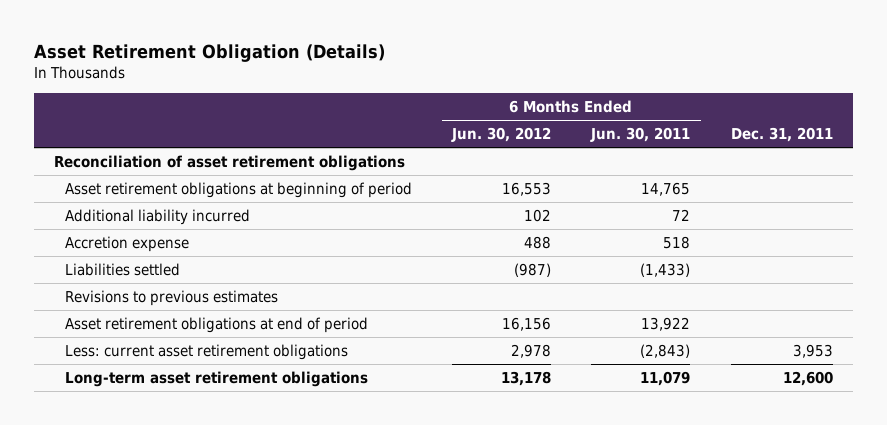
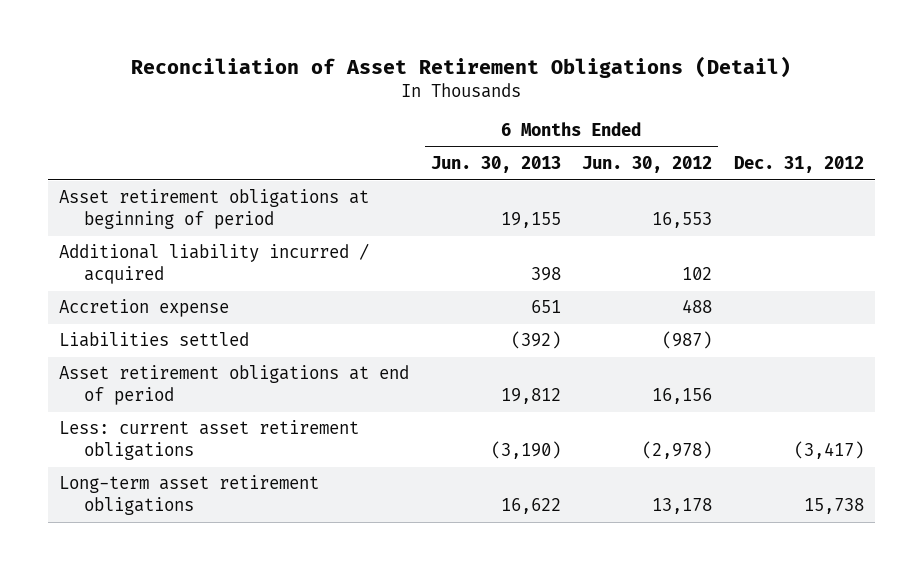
- Asset Retirement Obligation (Details)
+ Reconciliation of Asset Retirement Obligations (Detail)
- | 6 Months Ended Jun. 30, 2012 | 6 Months Ended Jun. 30, 2011 | Dec. 31, 2011
+ | 6 Months Ended Jun. 30, 2013 | 6 Months Ended Jun. 30, 2012 | Dec. 31, 2012
- Reconciliation of asset retirement obligations
- Additional liability incurred | 102 | 72 |
+ Additional liability incurred / acquired | 398 | 102 |
- Revisions to previous estimates
- Less: current asset retirement obligations | 2,978 | (2,843) | 3,953
+ Less: current asset retirement obligations | (3,190) | (2,978) | (3,417)

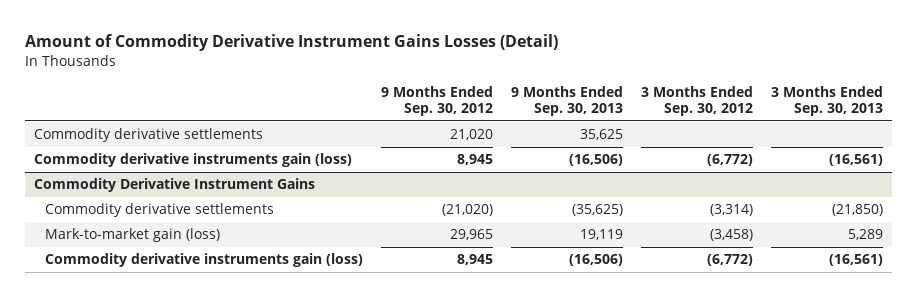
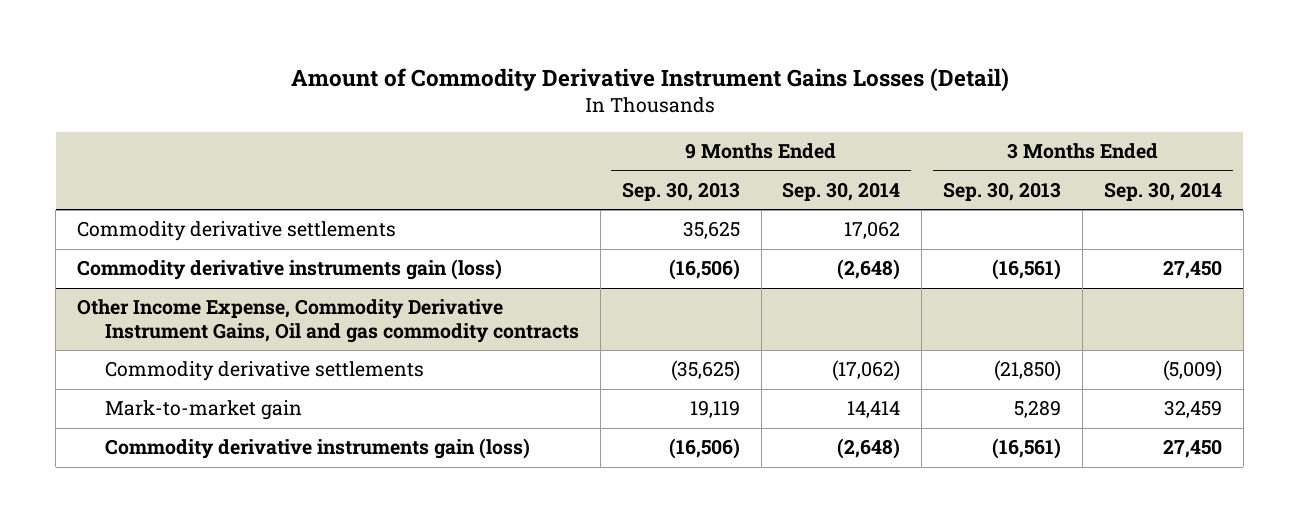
- | 9 Months Ended Sep. 30, 2012 | 9 Months Ended Sep. 30, 2013 | 3 Months Ended Sep. 30, 2012 | 3 Months Ended Sep. 30, 2013
+ | 9 Months Ended Sep. 30, 2013 | 9 Months Ended Sep. 30, 2014 | 3 Months Ended Sep. 30, 2013 | 3 Months Ended Sep. 30, 2014
- Commodity Derivative Instrument Gains
+ Other Income Expense, Commodity Derivative Instrument Gains, Oil and gas commodity contracts
- Mark-to-market gain (loss) | 29,965 | 19,119 | (3,458) | 5,289
+ Mark-to-market gain | 19,119 | 14,414 | 5,289 | 32,459

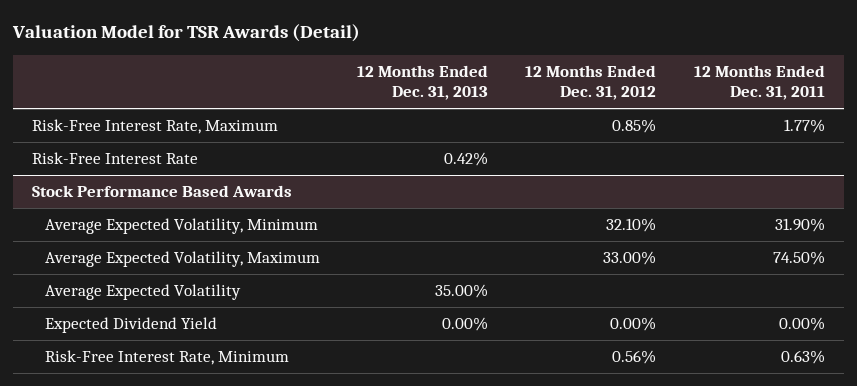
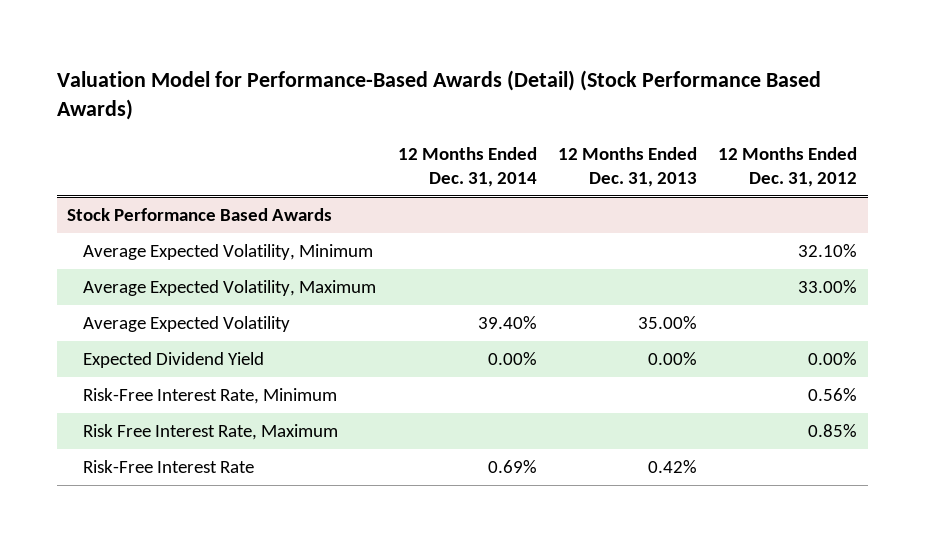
- Valuation Model for TSR Awards (Detail)
+ Valuation Model for Performance-Based Awards (Detail) (Stock Performance Based Awards)
- | 12 Months Ended Dec. 31, 2013 | 12 Months Ended Dec. 31, 2012 | 12 Months Ended Dec. 31, 2011
+ | 12 Months Ended Dec. 31, 2014 | 12 Months Ended Dec. 31, 2013 | 12 Months Ended Dec. 31, 2012
- Risk-Free Interest Rate, Maximum | | 0.85% | 1.77%
- Risk-Free Interest Rate | 0.42% | |
@ Stock Performance Based Awards
+ Risk Free Interest Rate, Maximum | | | 0.85%
+ Risk-Free Interest Rate | 0.69% | 0.42% |

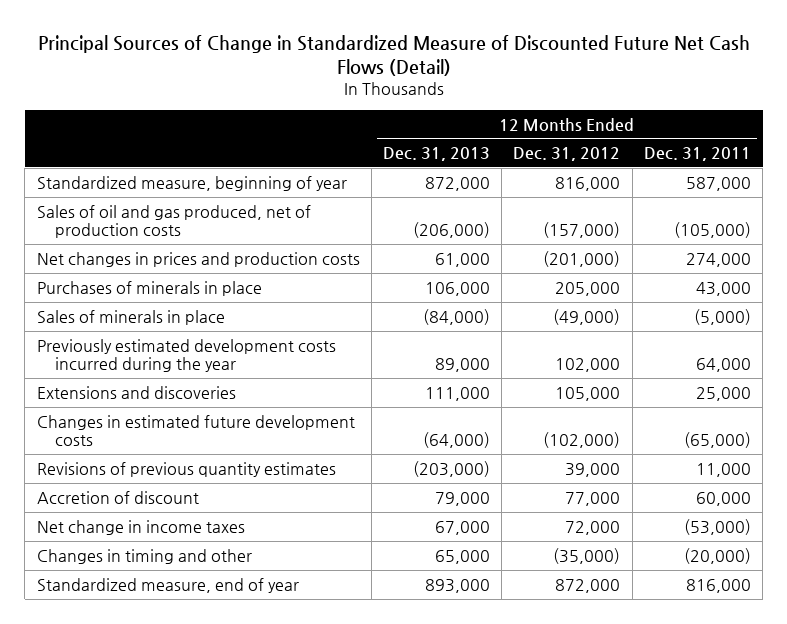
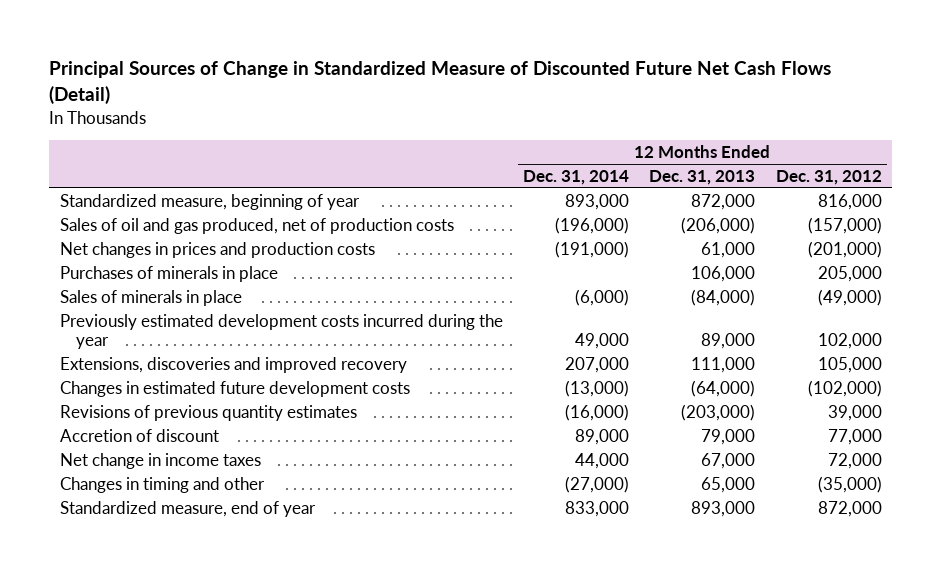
- | 12 Months Ended Dec. 31, 2013 | 12 Months Ended Dec. 31, 2012 | 12 Months Ended Dec. 31, 2011
+ | 12 Months Ended Dec. 31, 2014 | 12 Months Ended Dec. 31, 2013 | 12 Months Ended Dec. 31, 2012
- Extensions and discoveries | 111,000 | 105,000 | 25,000
+ Extensions, discoveries and improved recovery | 207,000 | 111,000 | 105,000

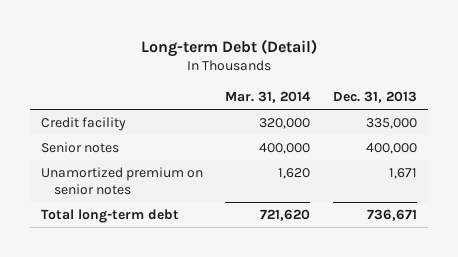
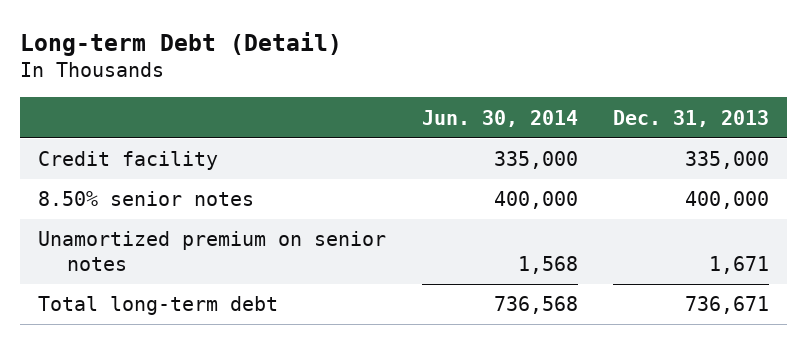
- | Mar. 31, 2014 | Dec. 31, 2013
+ | Jun. 30, 2014 | Dec. 31, 2013
- Senior notes | 400,000 | 400,000
+ 8.50% senior notes | 400,000 | 400,000

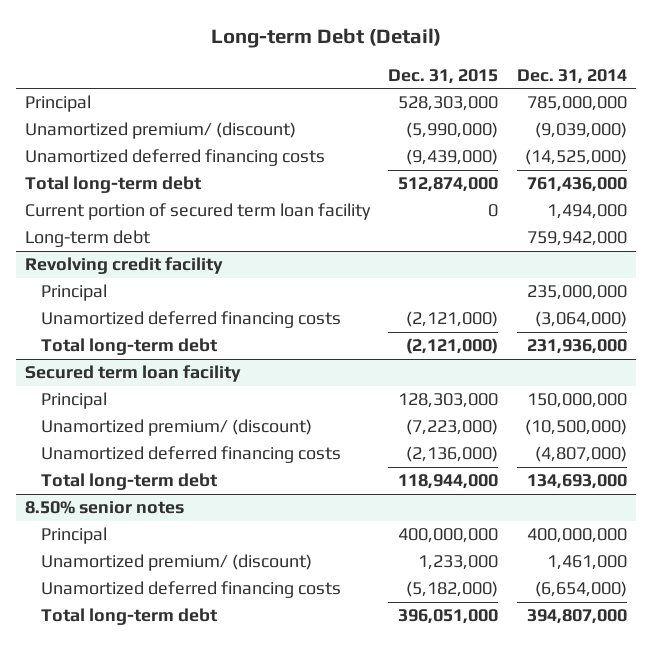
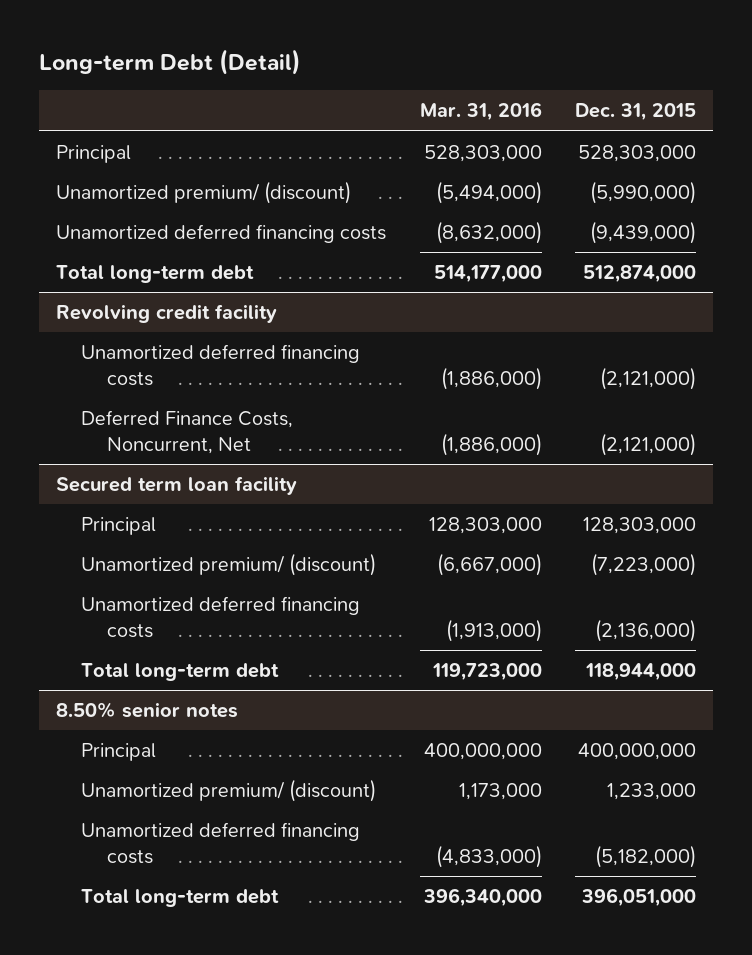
- | Dec. 31, 2015 | Dec. 31, 2014
+ | Mar. 31, 2016 | Dec. 31, 2015
- Current portion of secured term loan facility | 0 | 1,494,000
- Long-term debt | | 759,942,000
@ Revolving credit facility
- Principal | | 235,000,000
- Total long-term debt | (2,121,000) | 231,936,000
+ Deferred Finance Costs, Noncurrent, Net | (1,886,000) | (2,121,000)

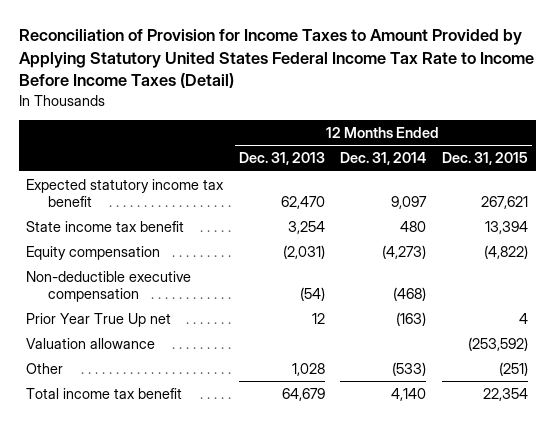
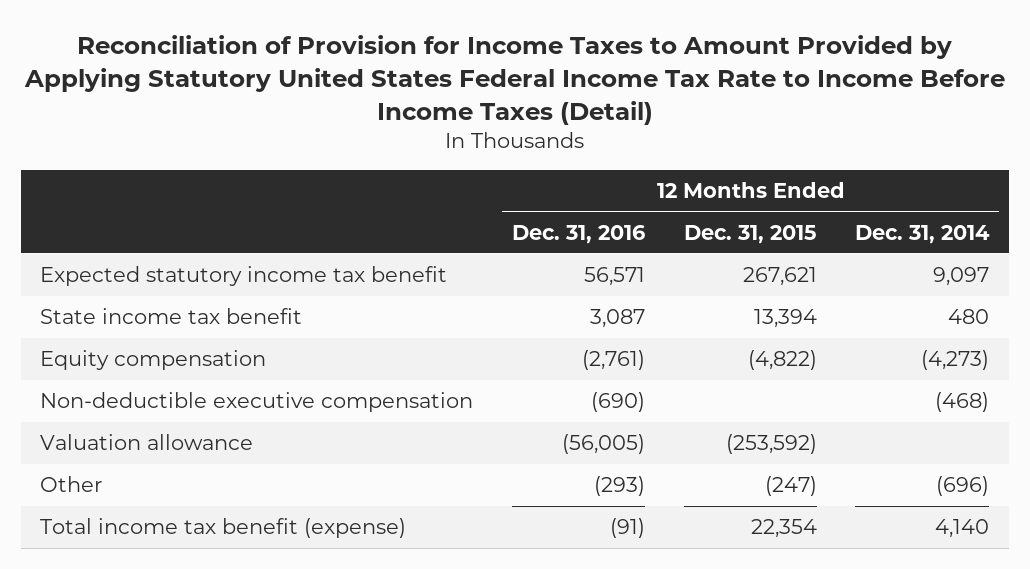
- | 12 Months Ended Dec. 31, 2013 | 12 Months Ended Dec. 31, 2014 | 12 Months Ended Dec. 31, 2015
+ | 12 Months Ended Dec. 31, 2016 | 12 Months Ended Dec. 31, 2015 | 12 Months Ended Dec. 31, 2014
- Prior Year True Up net | 12 | (163) | 4
- Other | 1,028 | (533) | (251)
- Total income tax benefit | 64,679 | 4,140 | 22,354
+ Other | (293) | (247) | (696)
+ Total income tax benefit (expense) | (91) | 22,354 | 4,140

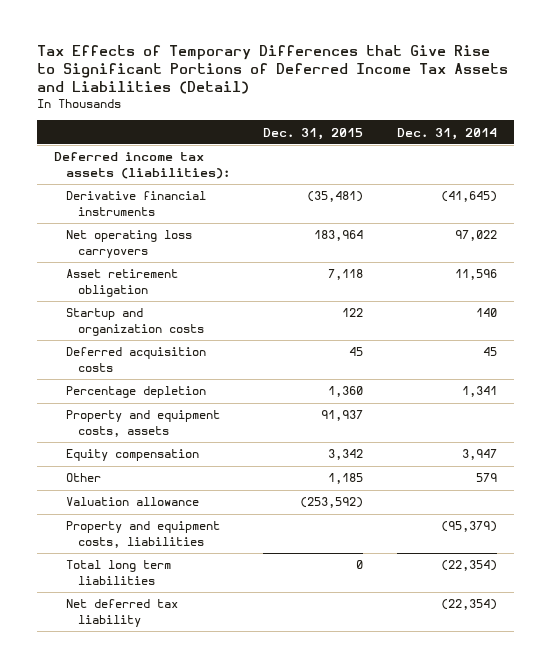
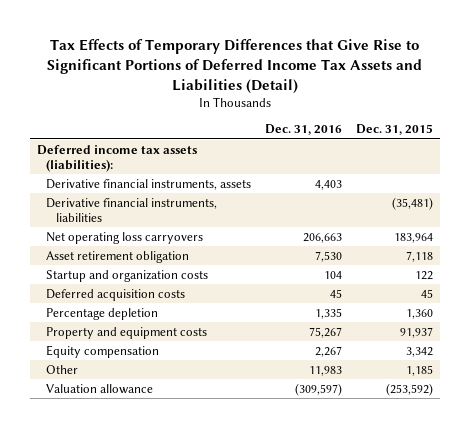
- | Dec. 31, 2015 | Dec. 31, 2014
+ | Dec. 31, 2016 | Dec. 31, 2015
- Derivative financial instruments | (35,481) | (41,645)
+ Derivative financial instruments, assets | 4,403 |
+ Derivative financial instruments, liabilities | | (35,481)
- Property and equipment costs, assets | 91,937 |
+ Property and equipment costs | 75,267 | 91,937
- Property and equipment costs, liabilities | | (95,379)
- Total long term liabilities | 0 | (22,354)
- Net deferred tax liability | | (22,354)

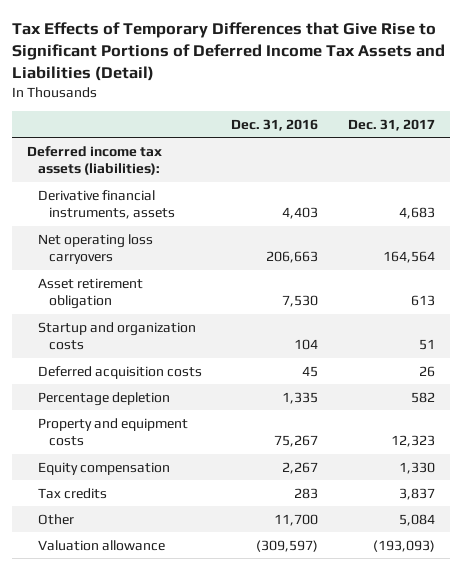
- | Dec. 31, 2016 | Dec. 31, 2015
+ | Dec. 31, 2016 | Dec. 31, 2017
- Derivative financial instruments, liabilities | | (35,481)
- Other | 11,983 | 1,185
+ Tax credits | 283 | 3,837
+ Other | 11,700 | 5,084

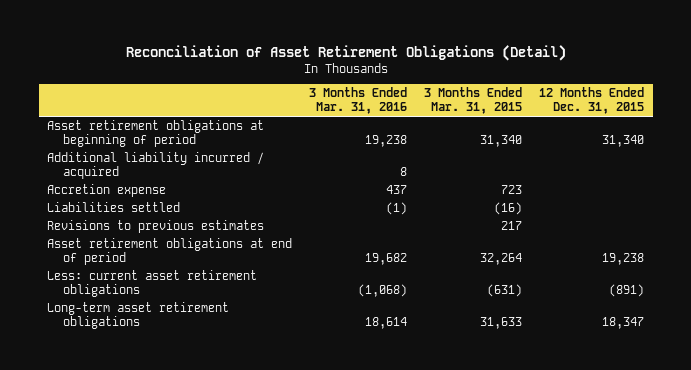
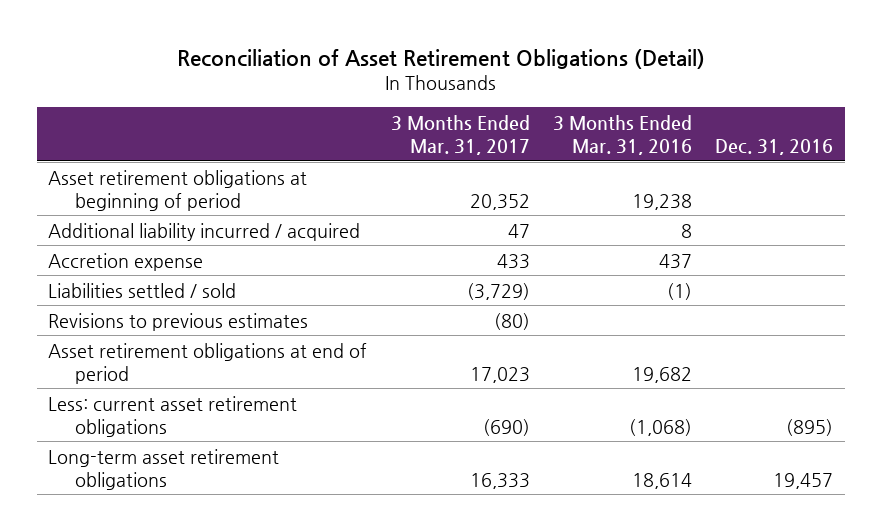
- | 3 Months Ended Mar. 31, 2016 | 3 Months Ended Mar. 31, 2015 | 12 Months Ended Dec. 31, 2015
+ | 3 Months Ended Mar. 31, 2017 | 3 Months Ended Mar. 31, 2016 | Dec. 31, 2016
- Liabilities settled | (1) | (16) |
+ Liabilities settled / sold | (3,729) | (1) |

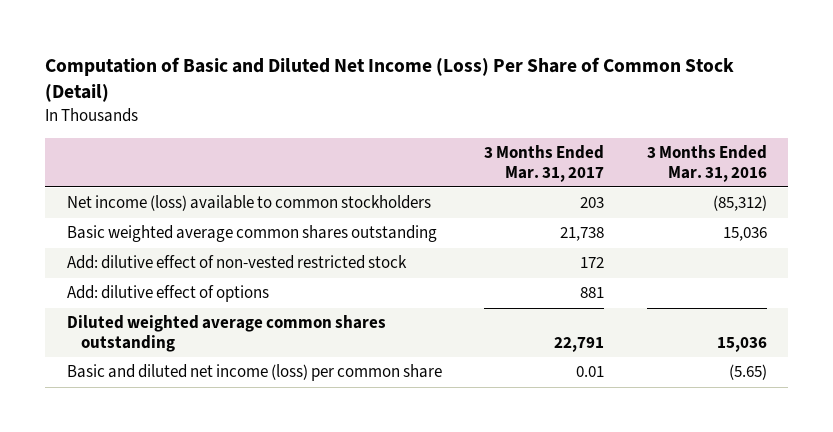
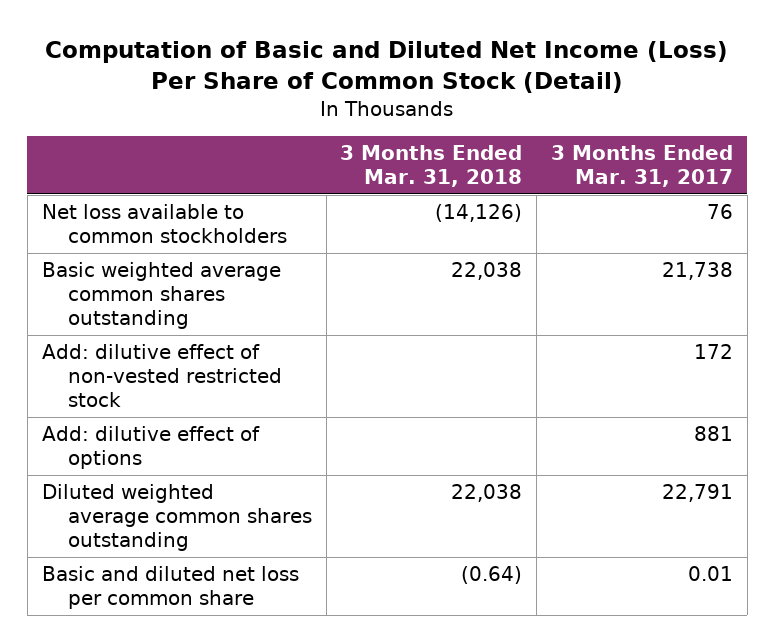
- | 3 Months Ended Mar. 31, 2017 | 3 Months Ended Mar. 31, 2016
+ | 3 Months Ended Mar. 31, 2018 | 3 Months Ended Mar. 31, 2017
- Net income (loss) available to common stockholders | 203 | (85,312)
+ Net loss available to common stockholders | (14,126) | 76
- Basic and diluted net income (loss) per common share | 0.01 | (5.65)
+ Basic and diluted net loss per common share | (0.64) | 0.01

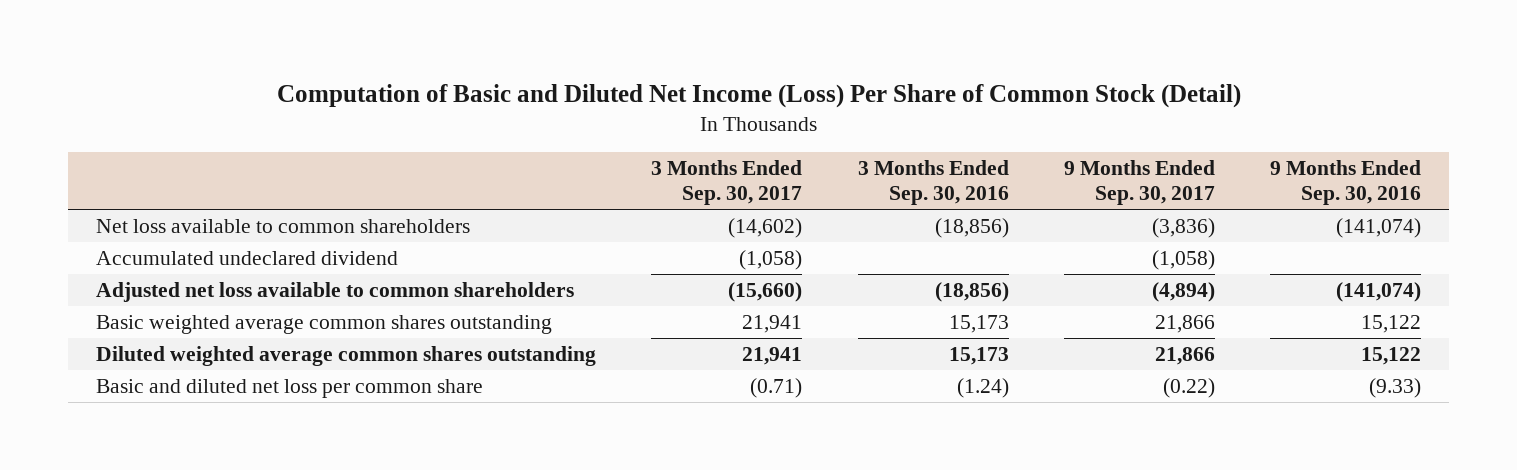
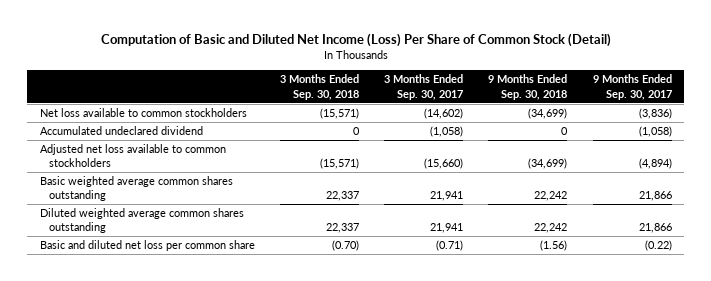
- | 3 Months Ended Sep. 30, 2017 | 3 Months Ended Sep. 30, 2016 | 9 Months Ended Sep. 30, 2017 | 9 Months Ended Sep. 30, 2016
+ | 3 Months Ended Sep. 30, 2018 | 3 Months Ended Sep. 30, 2017 | 9 Months Ended Sep. 30, 2018 | 9 Months Ended Sep. 30, 2017
- Net loss available to common shareholders | (14,602) | (18,856) | (3,836) | (141,074)
+ Net loss available to common stockholders | (15,571) | (14,602) | (34,699) | (3,836)
- Adjusted net loss available to common shareholders | (15,660) | (18,856) | (4,894) | (141,074)
+ Adjusted net loss available to common stockholders | (15,571) | (15,660) | (34,699) | (4,894)

